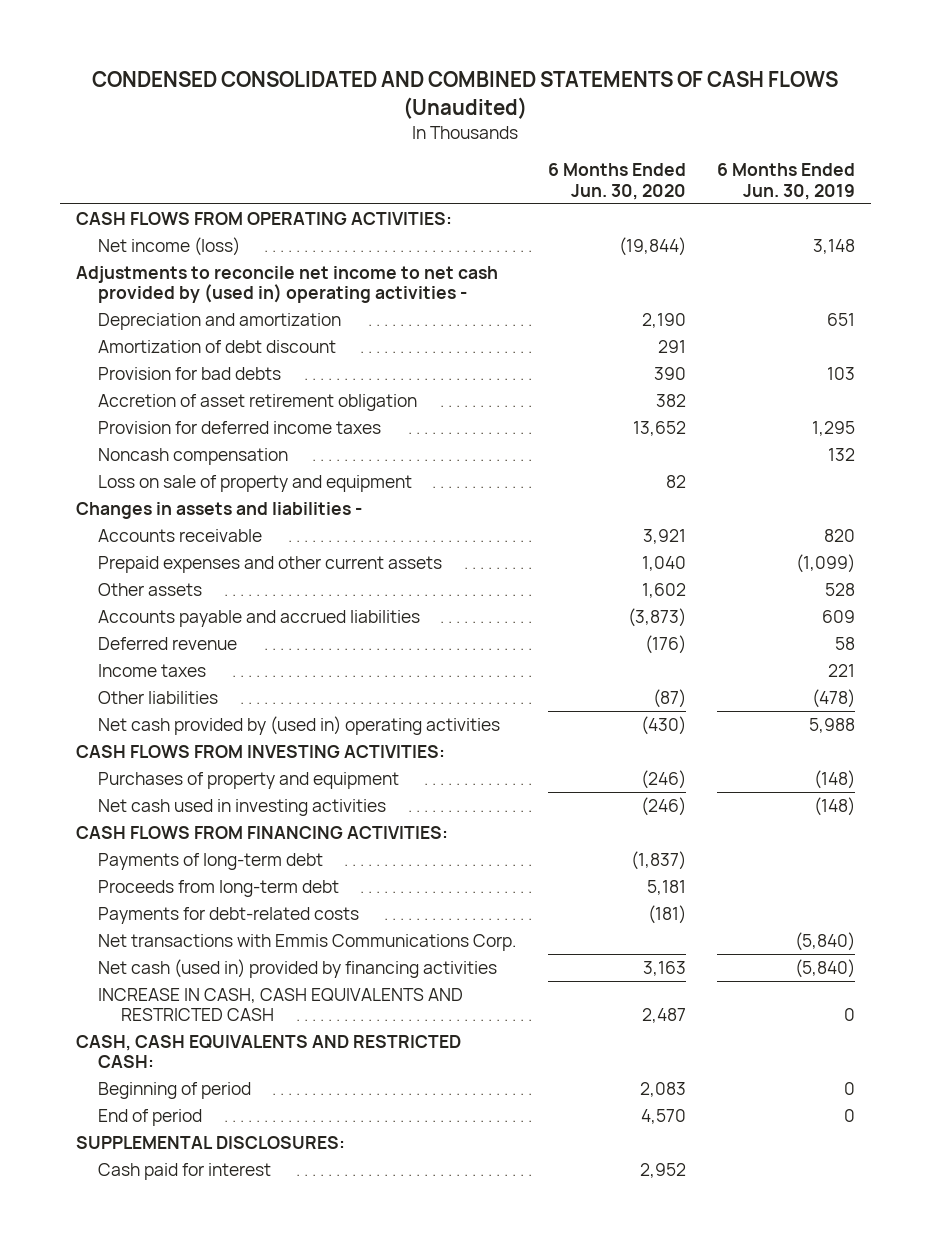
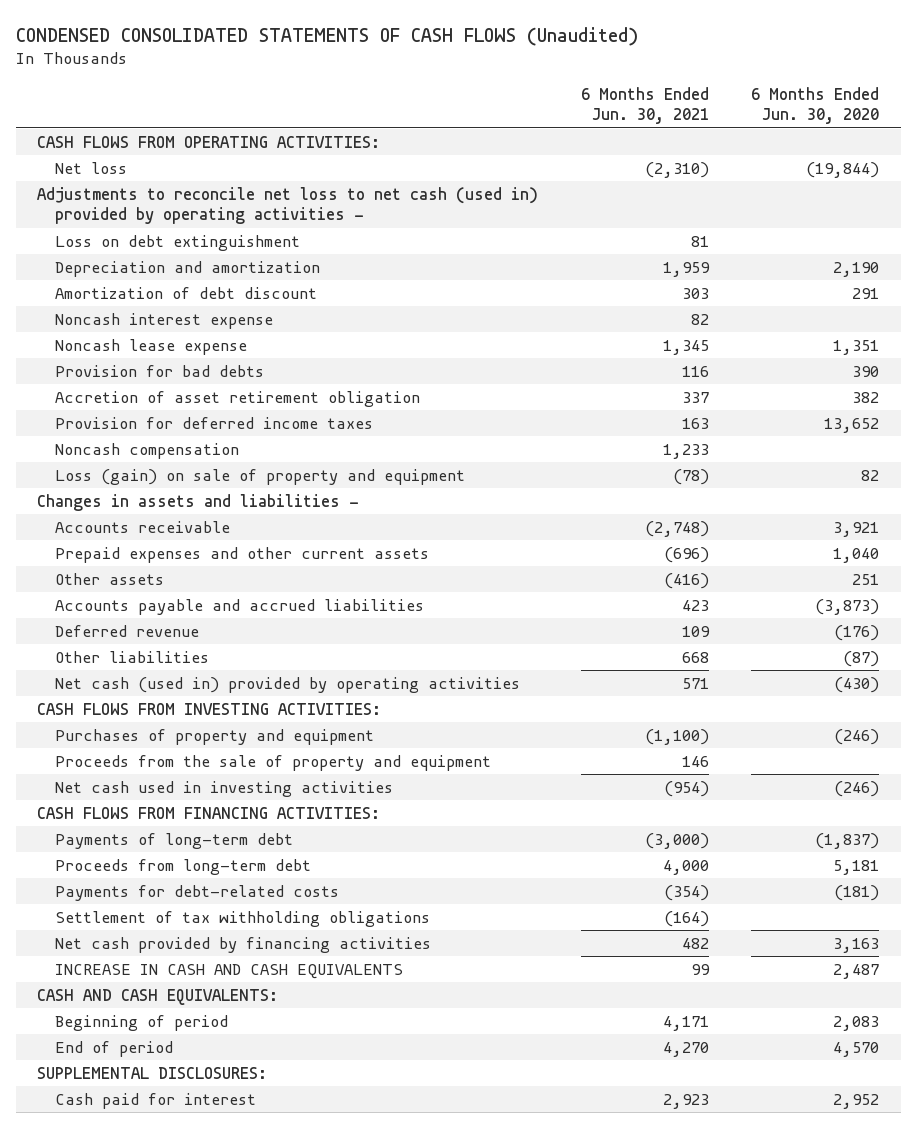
- CONDENSED CONSOLIDATED AND COMBINED STATEMENTS OF CASH FLOWS (Unaudited)
+ CONDENSED CONSOLIDATED STATEMENTS OF CASH FLOWS (Unaudited)
- | 6 Months Ended Jun. 30, 2020 | 6 Months Ended Jun. 30, 2019
+ | 6 Months Ended Jun. 30, 2021 | 6 Months Ended Jun. 30, 2020
- Net income (loss) | (19,844) | 3,148
- Adjustments to reconcile net income to net cash provided by (used in) operating activities -
+ Net loss | (2,310) | (19,844)
+ Adjustments to reconcile net loss to net cash (used in) provided by operating activities -
+ Loss on debt extinguishment | 81 |
+ Noncash interest expense | 82 |
+ Noncash lease expense | 1,345 | 1,351
- Loss on sale of property and equipment | 82 |
+ Loss (gain) on sale of property and equipment | (78) | 82
- Other assets | 1,602 | 528
+ Other assets | (416) | 251
- Income taxes | | 221
- Net cash provided by (used in) operating activities | (430) | 5,988
+ Net cash (used in) provided by operating activities | 571 | (430)
+ Proceeds from the sale of property and equipment | 146 |
- Net transactions with Emmis Communications Corp. | | (5,840)
- Net cash (used in) provided by financing activities | 3,163 | (5,840)
- INCREASE IN CASH, CASH EQUIVALENTS AND RESTRICTED CASH | 2,487 | 0
- CASH, CASH EQUIVALENTS AND RESTRICTED CASH:
+ Settlement of tax withholding obligations | (164) |
+ Net cash provided by financing activities | 482 | 3,163
+ INCREASE IN CASH AND CASH EQUIVALENTS | 99 | 2,487
+ CASH AND CASH EQUIVALENTS:

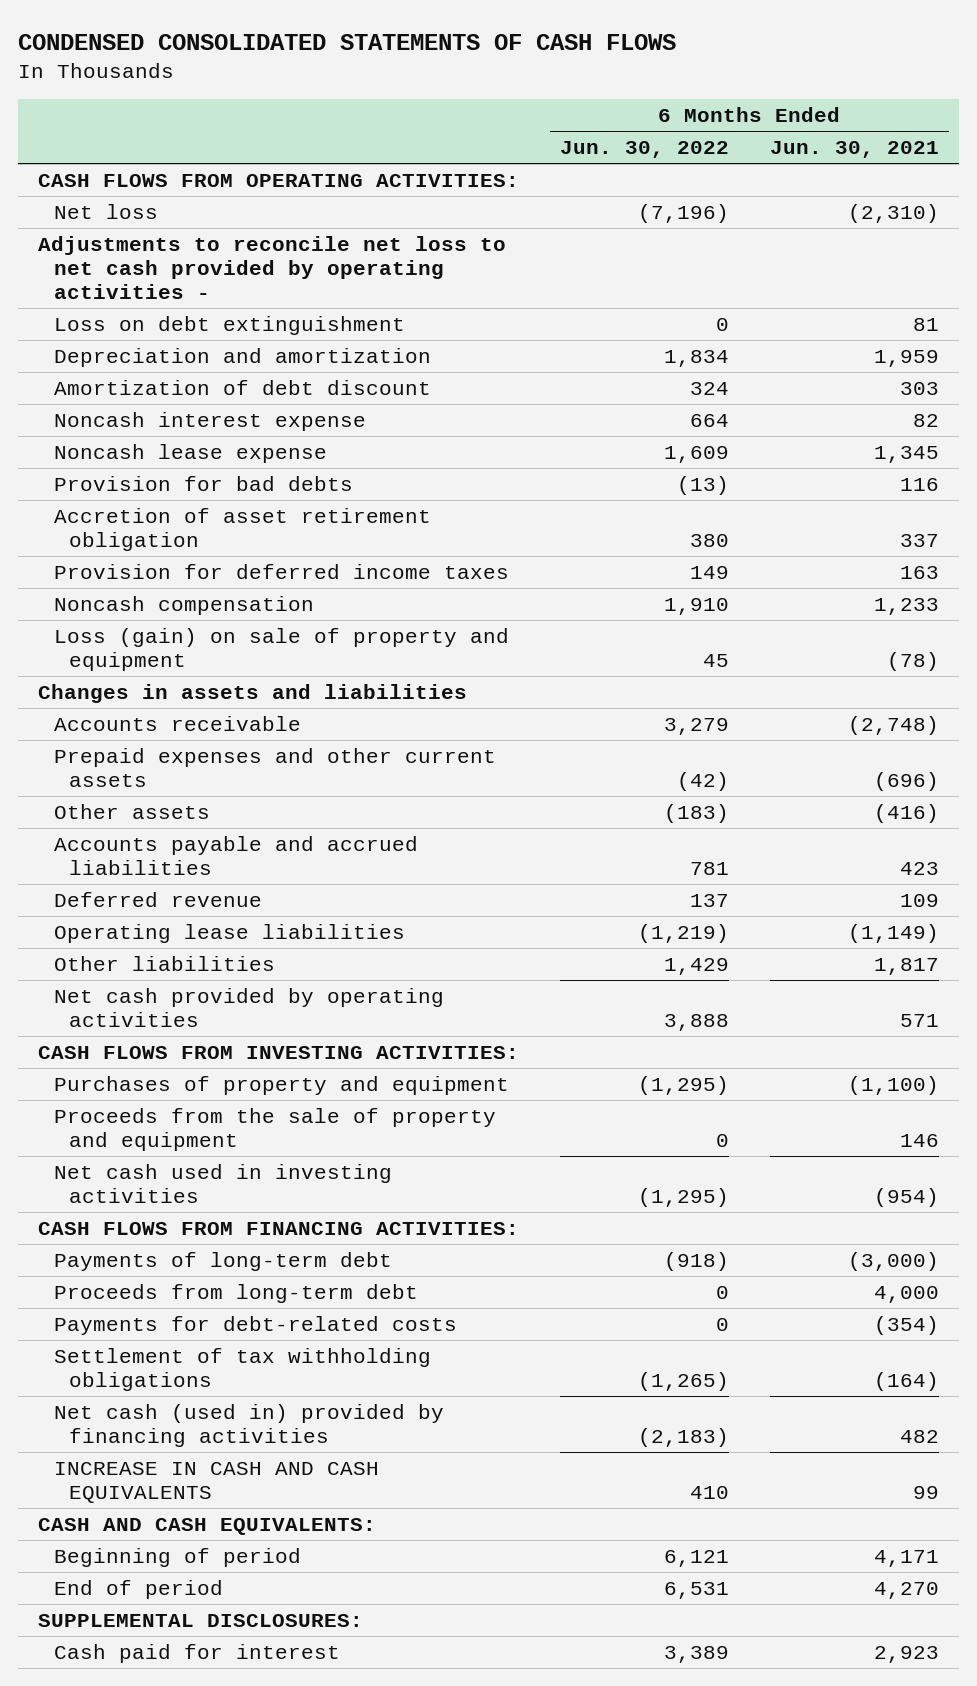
- CONDENSED CONSOLIDATED STATEMENTS OF CASH FLOWS (Unaudited)
+ CONDENSED CONSOLIDATED STATEMENTS OF CASH FLOWS
- | 6 Months Ended Jun. 30, 2021 | 6 Months Ended Jun. 30, 2020
+ | 6 Months Ended Jun. 30, 2022 | 6 Months Ended Jun. 30, 2021
- Adjustments to reconcile net loss to net cash (used in) provided by operating activities -
+ Adjustments to reconcile net loss to net cash provided by operating activities -
- Changes in assets and liabilities -
+ Changes in assets and liabilities
- Other liabilities | 668 | (87)
- Net cash (used in) provided by operating activities | 571 | (430)
+ Operating lease liabilities | (1,219) | (1,149)
+ Other liabilities | 1,429 | 1,817
+ Net cash provided by operating activities | 3,888 | 571
- Net cash provided by financing activities | 482 | 3,163
+ Net cash (used in) provided by financing activities | (2,183) | 482

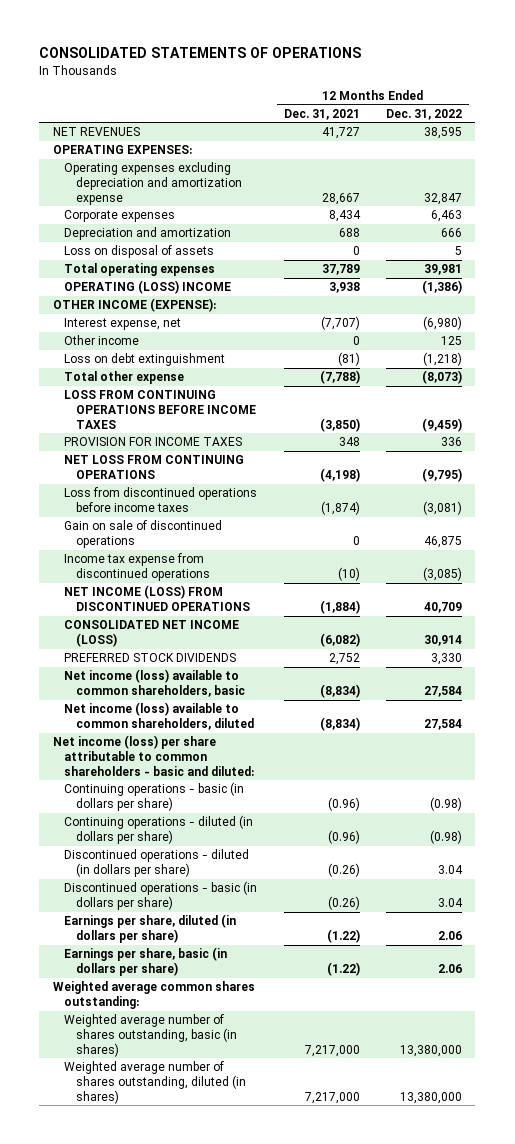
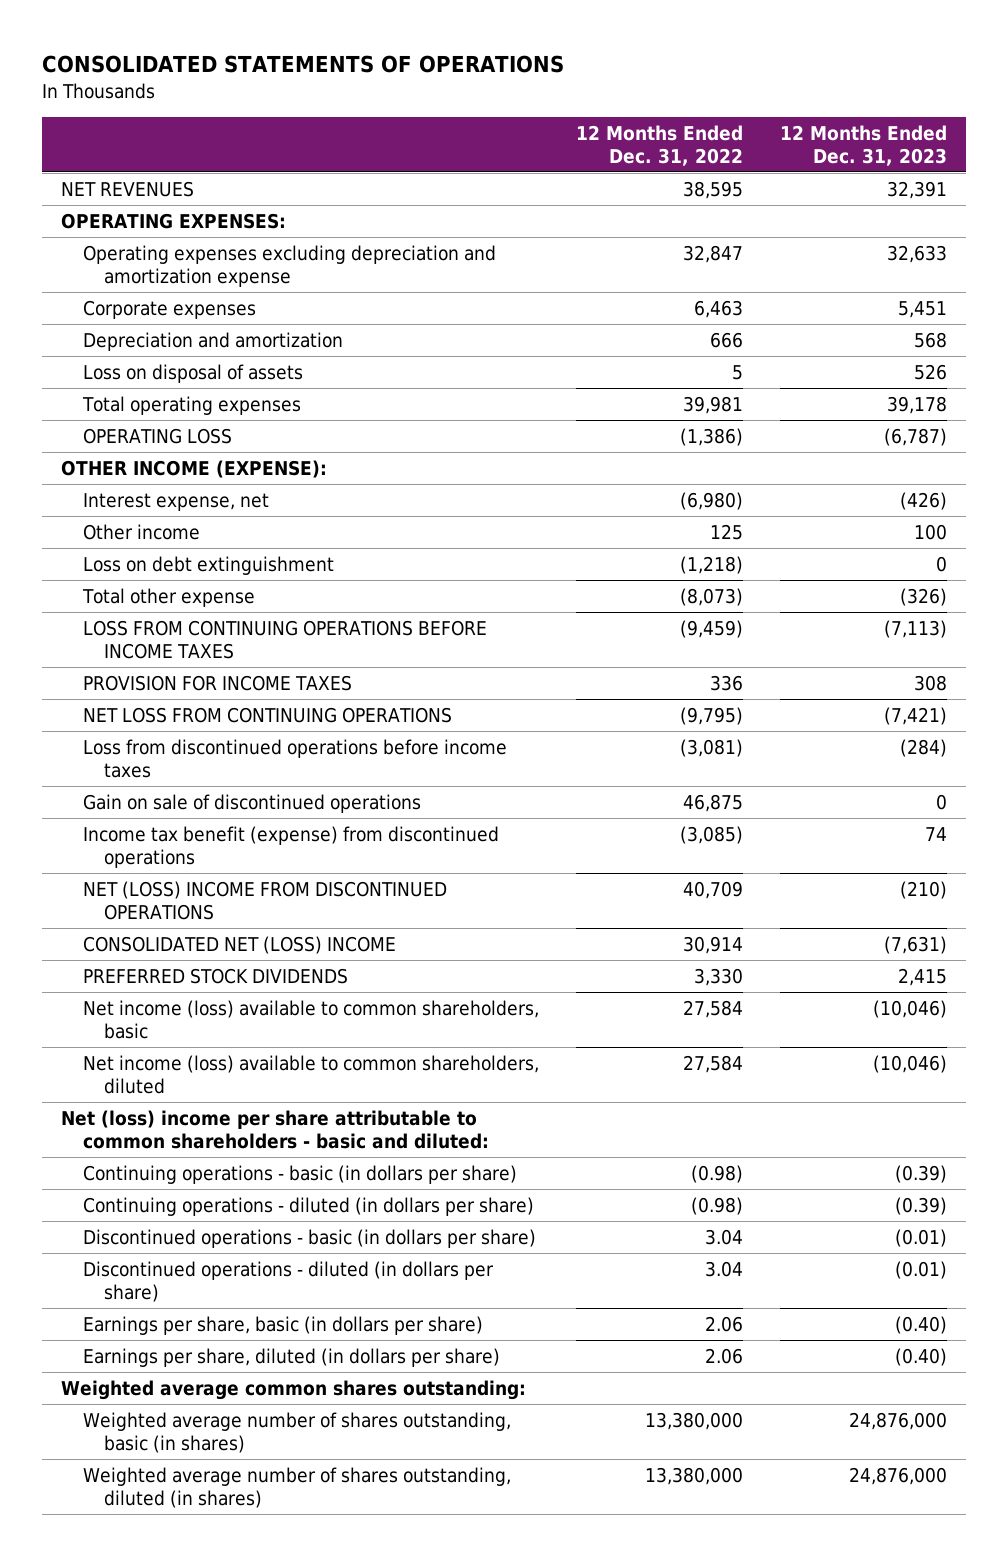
- | 12 Months Ended Dec. 31, 2021 | 12 Months Ended Dec. 31, 2022
+ | 12 Months Ended Dec. 31, 2022 | 12 Months Ended Dec. 31, 2023
- OPERATING (LOSS) INCOME | 3,938 | (1,386)
+ OPERATING LOSS | (1,386) | (6,787)
- Income tax expense from discontinued operations | (10) | (3,085)
- NET INCOME (LOSS) FROM DISCONTINUED OPERATIONS | (1,884) | 40,709
- CONSOLIDATED NET INCOME (LOSS) | (6,082) | 30,914
+ Income tax benefit (expense) from discontinued operations | (3,085) | 74
+ NET (LOSS) INCOME FROM DISCONTINUED OPERATIONS | 40,709 | (210)
+ CONSOLIDATED NET (LOSS) INCOME | 30,914 | (7,631)
- Net income (loss) per share attributable to common shareholders - basic and diluted:
+ Net (loss) income per share attributable to common shareholders - basic and diluted:
moved down: Discontinued operations - diluted (in dollars per share) | 3.04 | (0.01)
moved down: Earnings per share, diluted (in dollars per share) | 2.06 | (0.40)

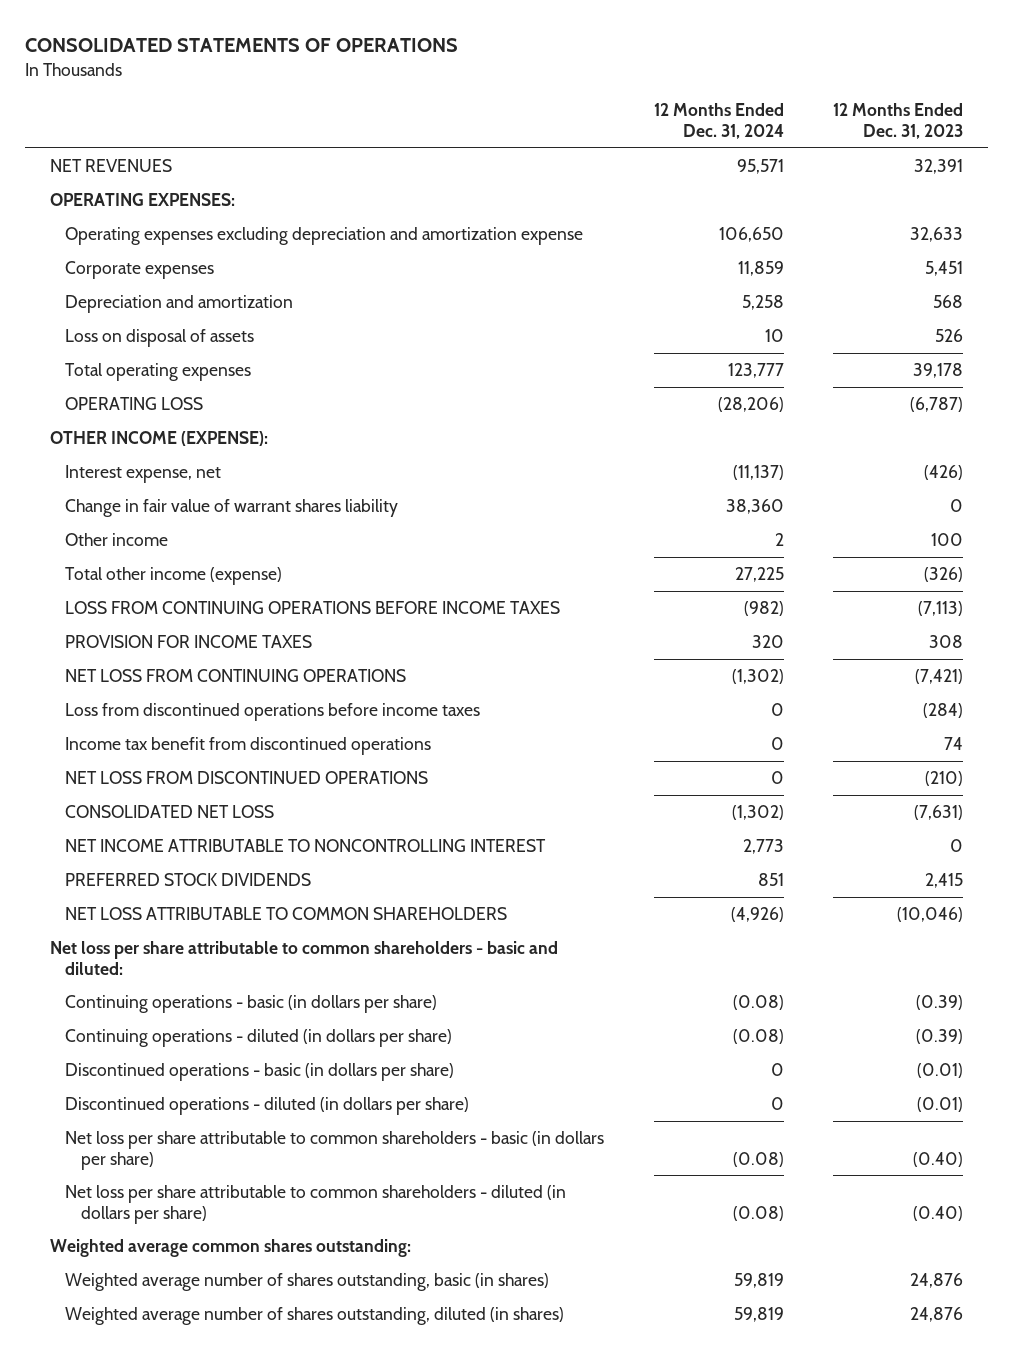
- | 12 Months Ended Dec. 31, 2022 | 12 Months Ended Dec. 31, 2023
+ | 12 Months Ended Dec. 31, 2024 | 12 Months Ended Dec. 31, 2023
+ Change in fair value of warrant shares liability | 38,360 | 0
- Loss on debt extinguishment | (1,218) | 0
- Total other expense | (8,073) | (326)
+ Total other income (expense) | 27,225 | (326)
- Gain on sale of discontinued operations | 46,875 | 0
- Income tax benefit (expense) from discontinued operations | (3,085) | 74
- NET (LOSS) INCOME FROM DISCONTINUED OPERATIONS | 40,709 | (210)
- CONSOLIDATED NET (LOSS) INCOME | 30,914 | (7,631)
+ Income tax benefit from discontinued operations | 0 | 74
+ NET LOSS FROM DISCONTINUED OPERATIONS | 0 | (210)
+ CONSOLIDATED NET LOSS | (1,302) | (7,631)
+ NET INCOME ATTRIBUTABLE TO NONCONTROLLING INTEREST | 2,773 | 0
- Net income (loss) available to common shareholders, basic | 27,584 | (10,046)
- Net income (loss) available to common shareholders, diluted | 27,584 | (10,046)
- Net (loss) income per share attributable to common shareholders - basic and diluted:
+ NET LOSS ATTRIBUTABLE TO COMMON SHAREHOLDERS | (4,926) | (10,046)
+ Net loss per share attributable to common shareholders - basic and diluted:
- Earnings per share, basic (in dollars per share) | 2.06 | (0.40)
- Earnings per share, diluted (in dollars per share) | 2.06 | (0.40)
+ Net loss per share attributable to common shareholders - basic (in dollars per share) | (0.08) | (0.40)
+ Net loss per share attributable to common shareholders - diluted (in dollars per share) | (0.08) | (0.40)
- Weighted average number of shares outstanding, basic (in shares) | 13,380,000 | 24,876,000
- Weighted average number of shares outstanding, diluted (in shares) | 13,380,000 | 24,876,000
+ Weighted average number of shares outstanding, basic (in shares) | 59,819 | 24,876
+ Weighted average number of shares outstanding, diluted (in shares) | 59,819 | 24,876

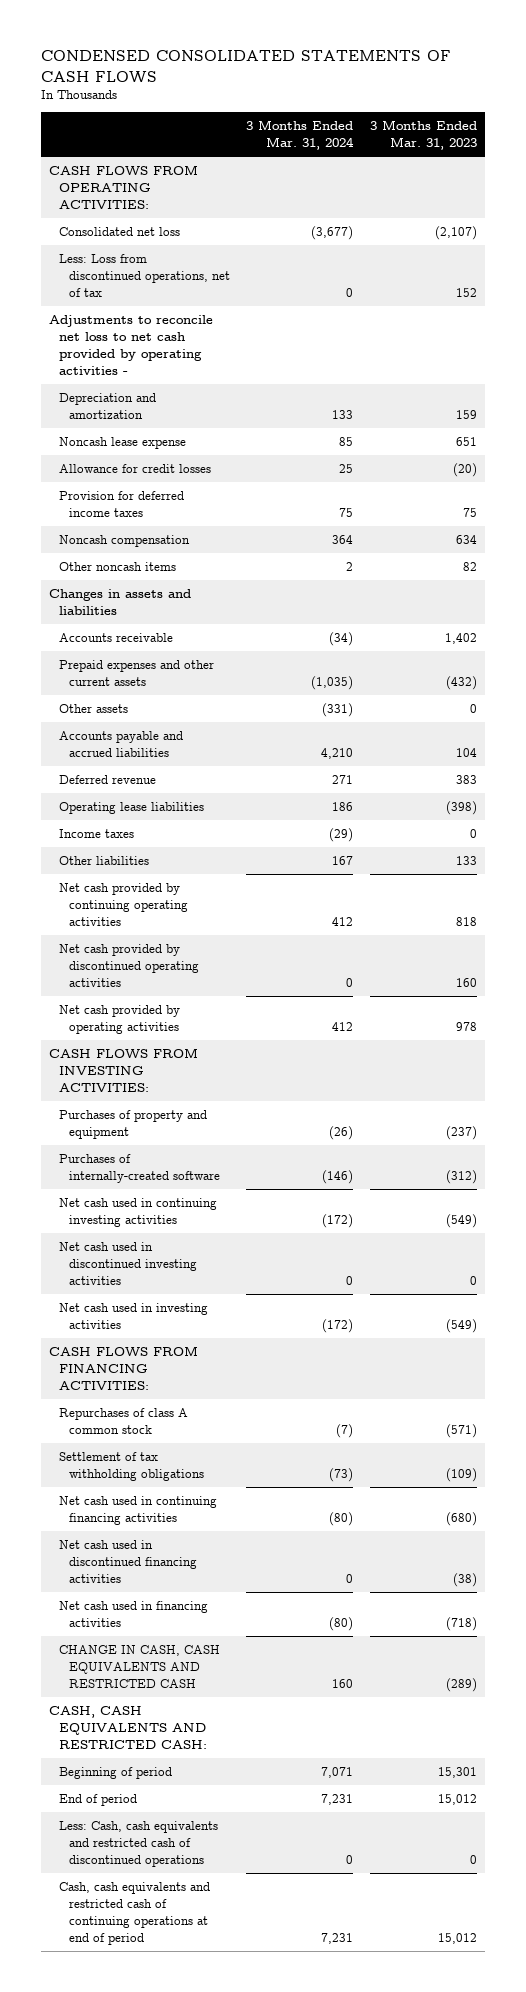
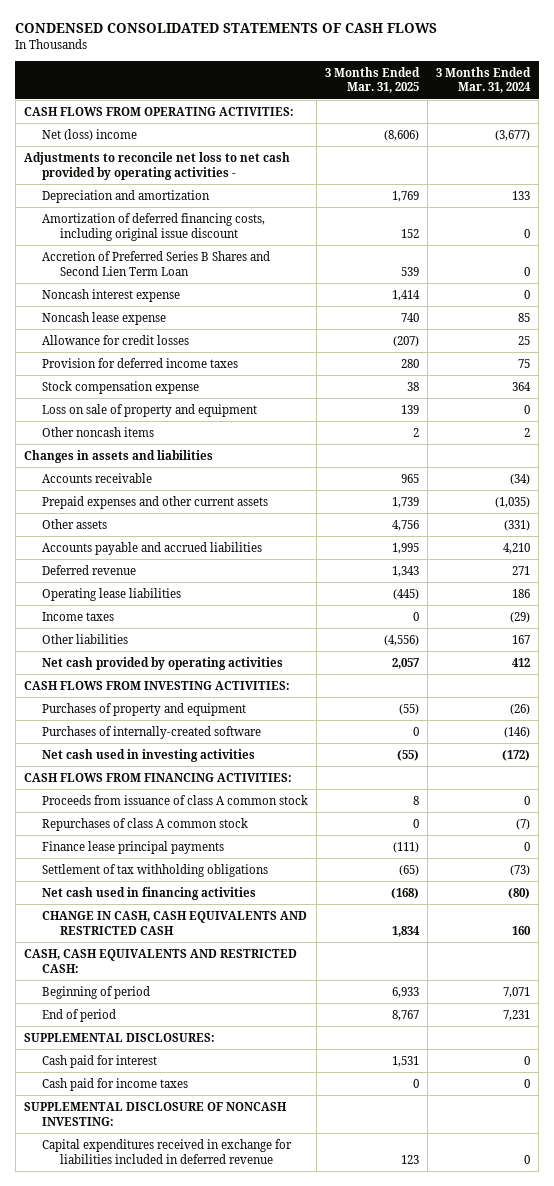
- | 3 Months Ended Mar. 31, 2024 | 3 Months Ended Mar. 31, 2023
+ | 3 Months Ended Mar. 31, 2025 | 3 Months Ended Mar. 31, 2024
- Consolidated net loss | (3,677) | (2,107)
- Less: Loss from discontinued operations, net of tax | 0 | 152
+ Net (loss) income | (8,606) | (3,677)
+ Amortization of deferred financing costs, including original issue discount | 152 | 0
+ Accretion of Preferred Series B Shares and Second Lien Term Loan | 539 | 0
+ Noncash interest expense | 1,414 | 0
- Noncash compensation | 364 | 634
+ Stock compensation expense | 38 | 364
+ Loss on sale of property and equipment | 139 | 0
- Net cash provided by continuing operating activities | 412 | 818
- Net cash provided by discontinued operating activities | 0 | 160
- Net cash used in continuing investing activities | (172) | (549)
- Net cash used in discontinued investing activities | 0 | 0
+ Proceeds from issuance of class A common stock | 8 | 0
+ Finance lease principal payments | (111) | 0
- Net cash used in continuing financing activities | (80) | (680)
- Net cash used in discontinued financing activities | 0 | (38)
- Less: Cash, cash equivalents and restricted cash of discontinued operations | 0 | 0
- Cash, cash equivalents and restricted cash of continuing operations at end of period | 7,231 | 15,012
+ SUPPLEMENTAL DISCLOSURES:
+ Cash paid for interest | 1,531 | 0
+ Cash paid for income taxes | 0 | 0
+ SUPPLEMENTAL DISCLOSURE OF NONCASH INVESTING:
+ Capital expenditures received in exchange for liabilities included in deferred revenue | 123 | 0

